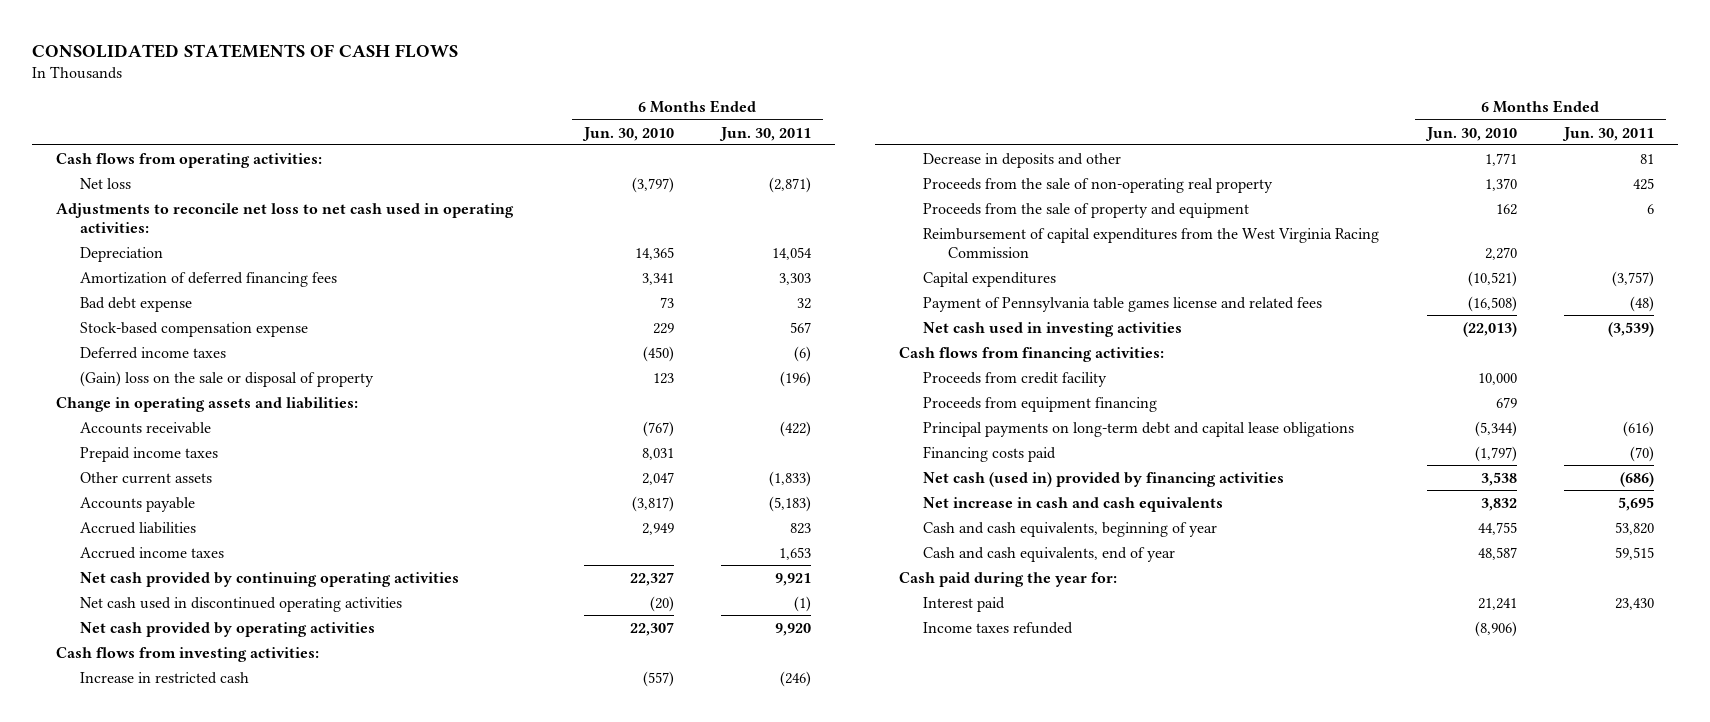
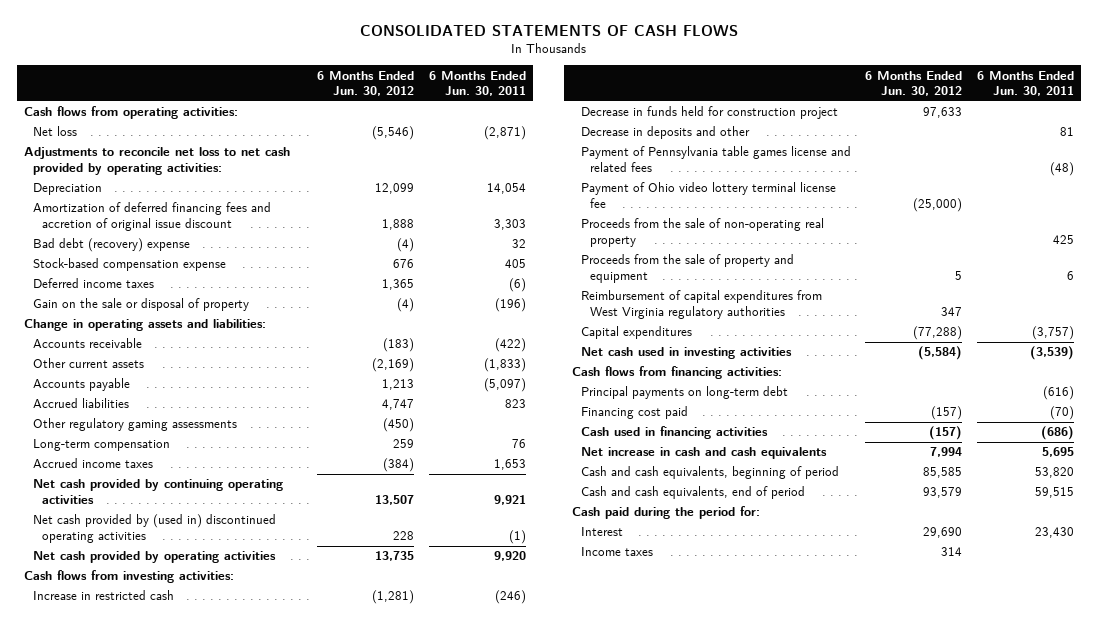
- | 6 Months Ended Jun. 30, 2010 | 6 Months Ended Jun. 30, 2011
+ | 6 Months Ended Jun. 30, 2012 | 6 Months Ended Jun. 30, 2011
- Adjustments to reconcile net loss to net cash used in operating activities:
+ Adjustments to reconcile net loss to net cash provided by operating activities:
- Amortization of deferred financing fees | 3,341 | 3,303
- Bad debt expense | 73 | 32
- Stock-based compensation expense | 229 | 567
+ Amortization of deferred financing fees and accretion of original issue discount | 1,888 | 3,303
+ Bad debt (recovery) expense | (4) | 32
+ Stock-based compensation expense | 676 | 405
- (Gain) loss on the sale or disposal of property | 123 | (196)
+ Gain on the sale or disposal of property | (4) | (196)
- Prepaid income taxes | 8,031 |
- Accounts payable | (3,817) | (5,183)
+ Accounts payable | 1,213 | (5,097)
+ Other regulatory gaming assessments | (450) |
+ Long-term compensation | 259 | 76
- Net cash used in discontinued operating activities | (20) | (1)
+ Net cash provided by (used in) discontinued operating activities | 228 | (1)
+ Decrease in funds held for construction project | 97,633 |
moved up: Payment of Pennsylvania table games license and related fees | | (48)
+ Payment of Ohio video lottery terminal license fee | (25,000) |
- Reimbursement of capital expenditures from the West Virginia Racing Commission | 2,270 |
+ Reimbursement of capital expenditures from West Virginia regulatory authorities | 347 |
- Proceeds from credit facility | 10,000 |
- Proceeds from equipment financing | 679 |
- Principal payments on long-term debt and capital lease obligations | (5,344) | (616)
- Financing costs paid | (1,797) | (70)
- Net cash (used in) provided by financing activities | 3,538 | (686)
+ Principal payments on long-term debt | | (616)
+ Financing cost paid | (157) | (70)
+ Cash used in financing activities | (157) | (686)
- Cash and cash equivalents, beginning of year | 44,755 | 53,820
- Cash and cash equivalents, end of year | 48,587 | 59,515
- Cash paid during the year for:
- Interest paid | 21,241 | 23,430
- Income taxes refunded | (8,906) |
+ Cash and cash equivalents, beginning of period | 85,585 | 53,820
+ Cash and cash equivalents, end of period | 93,579 | 59,515
+ Cash paid during the period for:
+ Interest | 29,690 | 23,430
+ Income taxes | 314 |

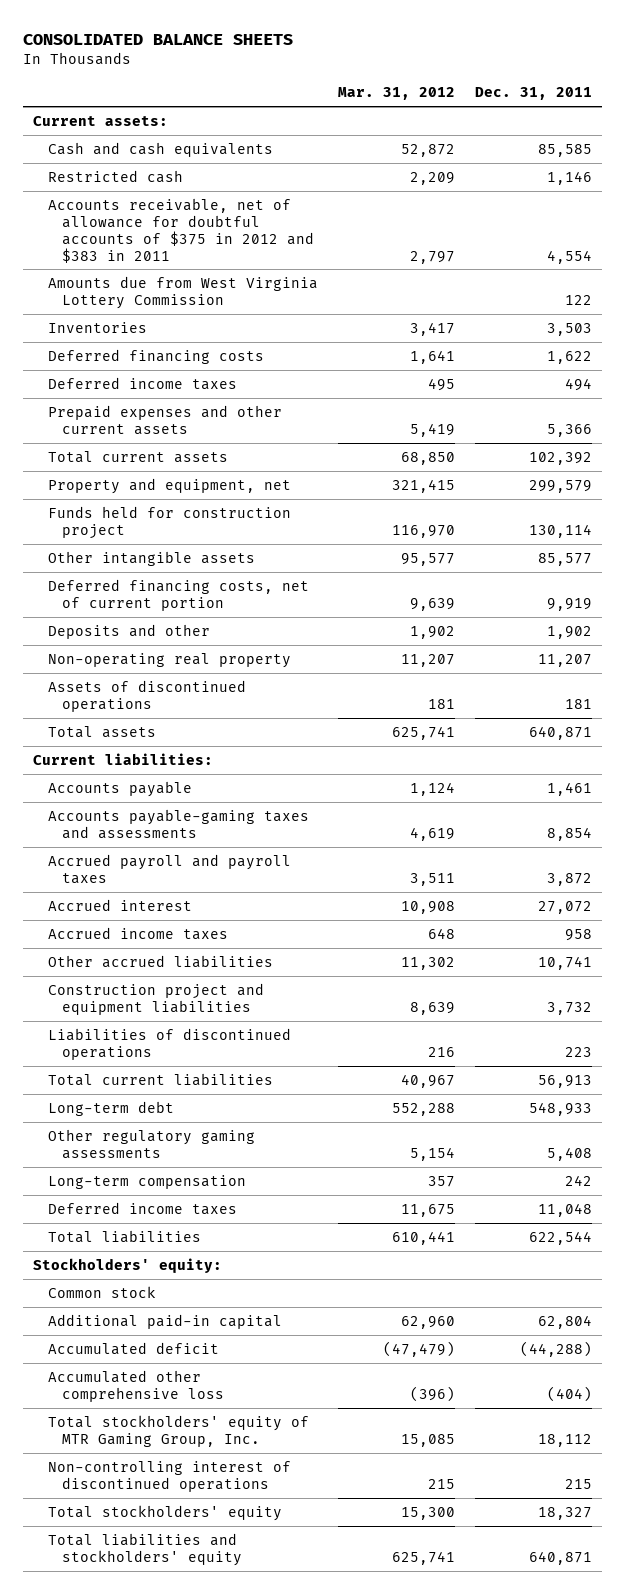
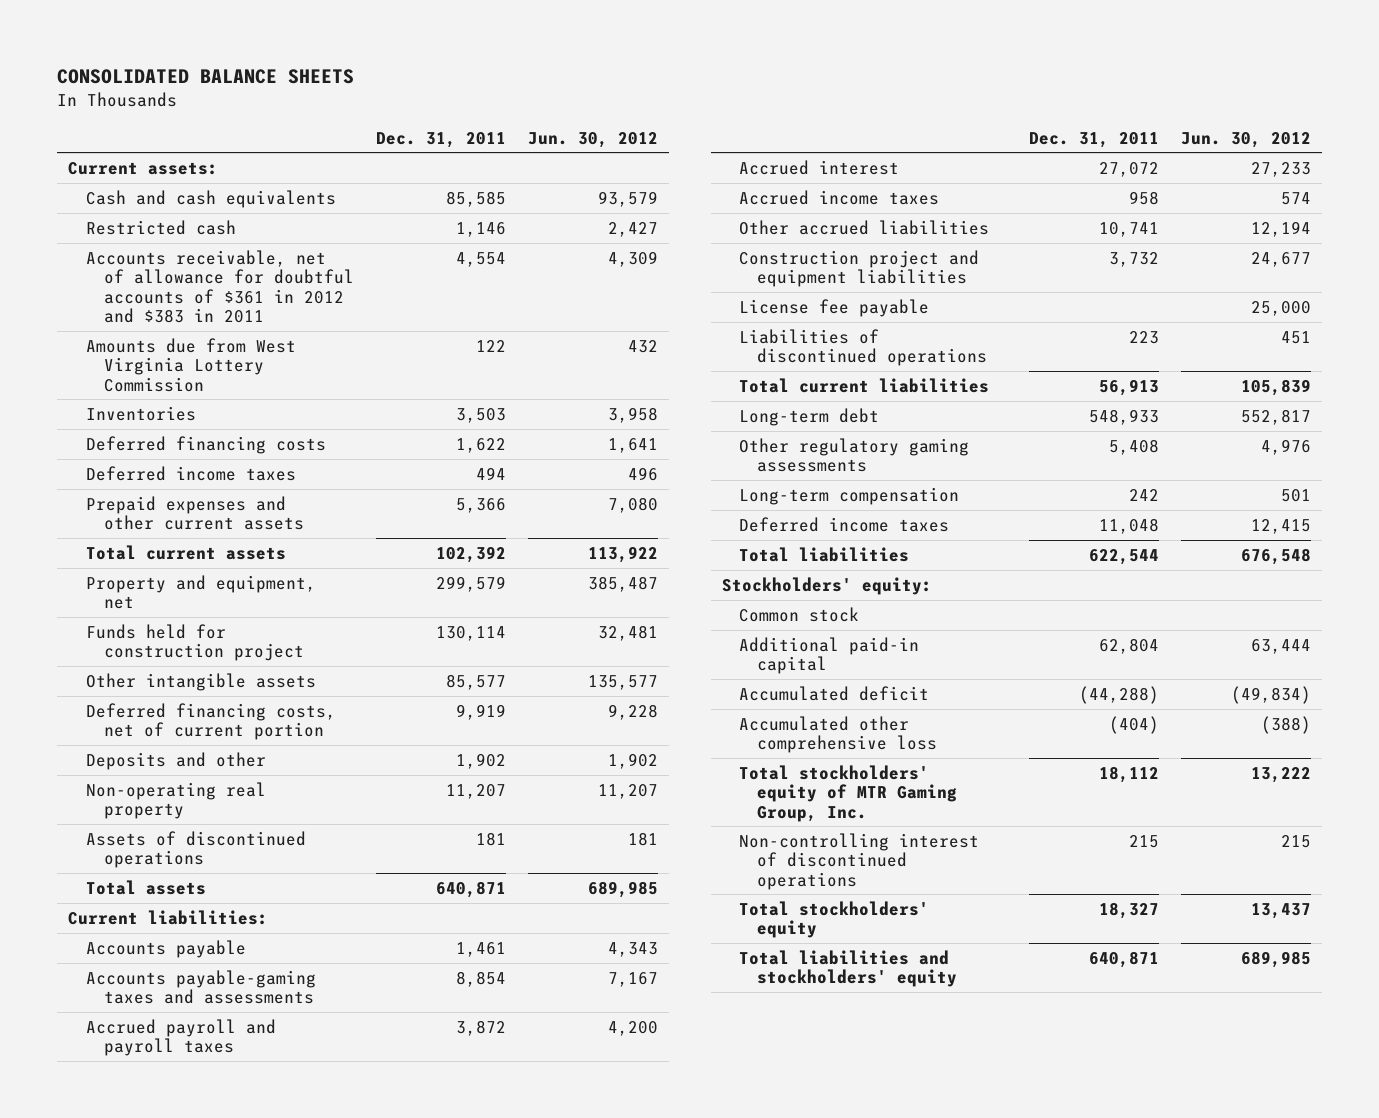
- | Mar. 31, 2012 | Dec. 31, 2011
+ | Dec. 31, 2011 | Jun. 30, 2012
- Accounts receivable, net of allowance for doubtful accounts of $375 in 2012 and $383 in 2011 | 2,797 | 4,554
+ Accounts receivable, net of allowance for doubtful accounts of $361 in 2012 and $383 in 2011 | 4,554 | 4,309
+ License fee payable | | 25,000

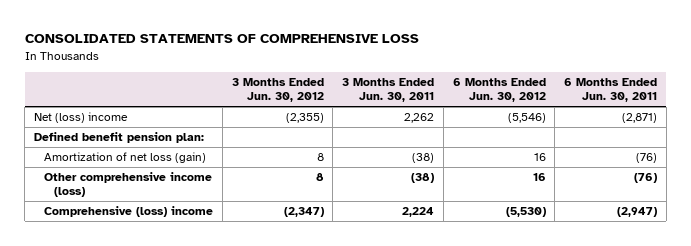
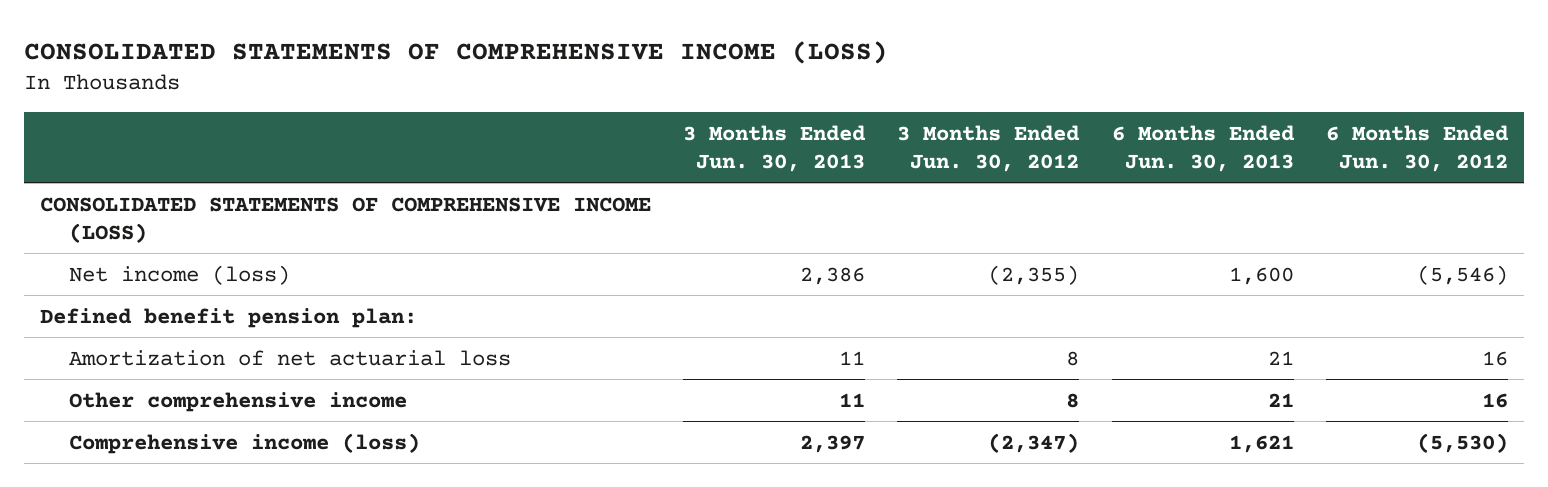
- CONSOLIDATED STATEMENTS OF COMPREHENSIVE LOSS
+ CONSOLIDATED STATEMENTS OF COMPREHENSIVE INCOME (LOSS)
- | 3 Months Ended Jun. 30, 2012 | 3 Months Ended Jun. 30, 2011 | 6 Months Ended Jun. 30, 2012 | 6 Months Ended Jun. 30, 2011
+ | 3 Months Ended Jun. 30, 2013 | 3 Months Ended Jun. 30, 2012 | 6 Months Ended Jun. 30, 2013 | 6 Months Ended Jun. 30, 2012
- Net (loss) income | (2,355) | 2,262 | (5,546) | (2,871)
+ CONSOLIDATED STATEMENTS OF COMPREHENSIVE INCOME (LOSS)
+ Net income (loss) | 2,386 | (2,355) | 1,600 | (5,546)
- Amortization of net loss (gain) | 8 | (38) | 16 | (76)
- Other comprehensive income (loss) | 8 | (38) | 16 | (76)
- Comprehensive (loss) income | (2,347) | 2,224 | (5,530) | (2,947)
+ Amortization of net actuarial loss | 11 | 8 | 21 | 16
+ Other comprehensive income | 11 | 8 | 21 | 16
+ Comprehensive income (loss) | 2,397 | (2,347) | 1,621 | (5,530)

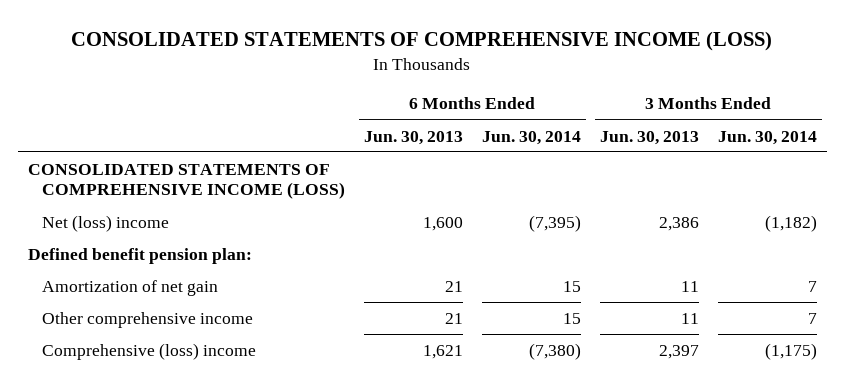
- | 3 Months Ended Jun. 30, 2013 | 3 Months Ended Jun. 30, 2012 | 6 Months Ended Jun. 30, 2013 | 6 Months Ended Jun. 30, 2012
+ | 6 Months Ended Jun. 30, 2013 | 6 Months Ended Jun. 30, 2014 | 3 Months Ended Jun. 30, 2013 | 3 Months Ended Jun. 30, 2014
- Net income (loss) | 2,386 | (2,355) | 1,600 | (5,546)
+ Net (loss) income | 1,600 | (7,395) | 2,386 | (1,182)
- Amortization of net actuarial loss | 11 | 8 | 21 | 16
+ Amortization of net gain | 21 | 15 | 11 | 7
- Comprehensive income (loss) | 2,397 | (2,347) | 1,621 | (5,530)
+ Comprehensive (loss) income | 1,621 | (7,380) | 2,397 | (1,175)

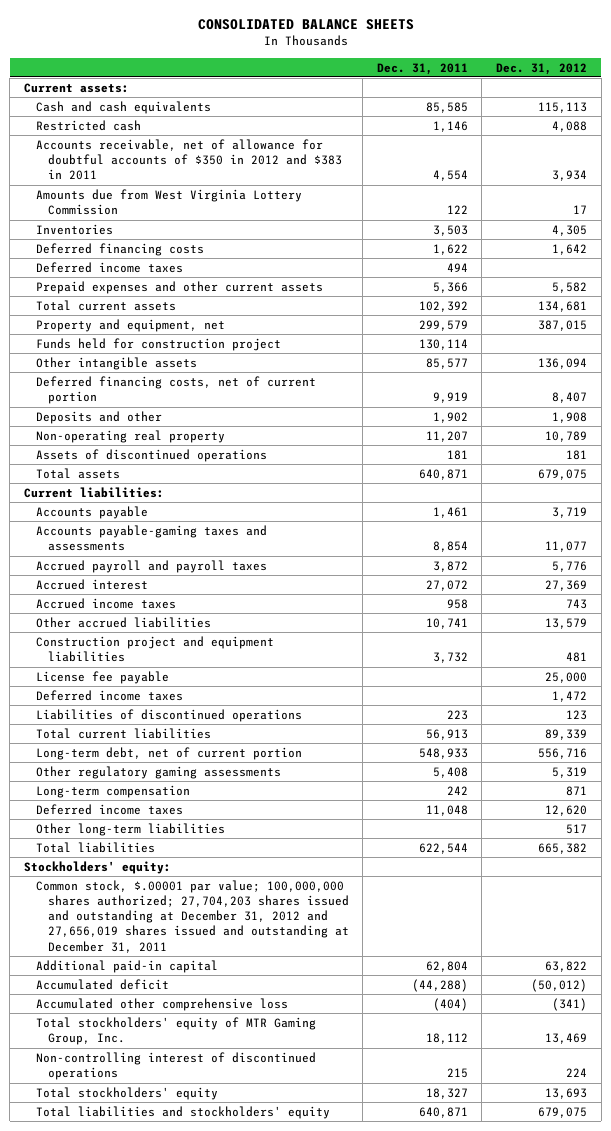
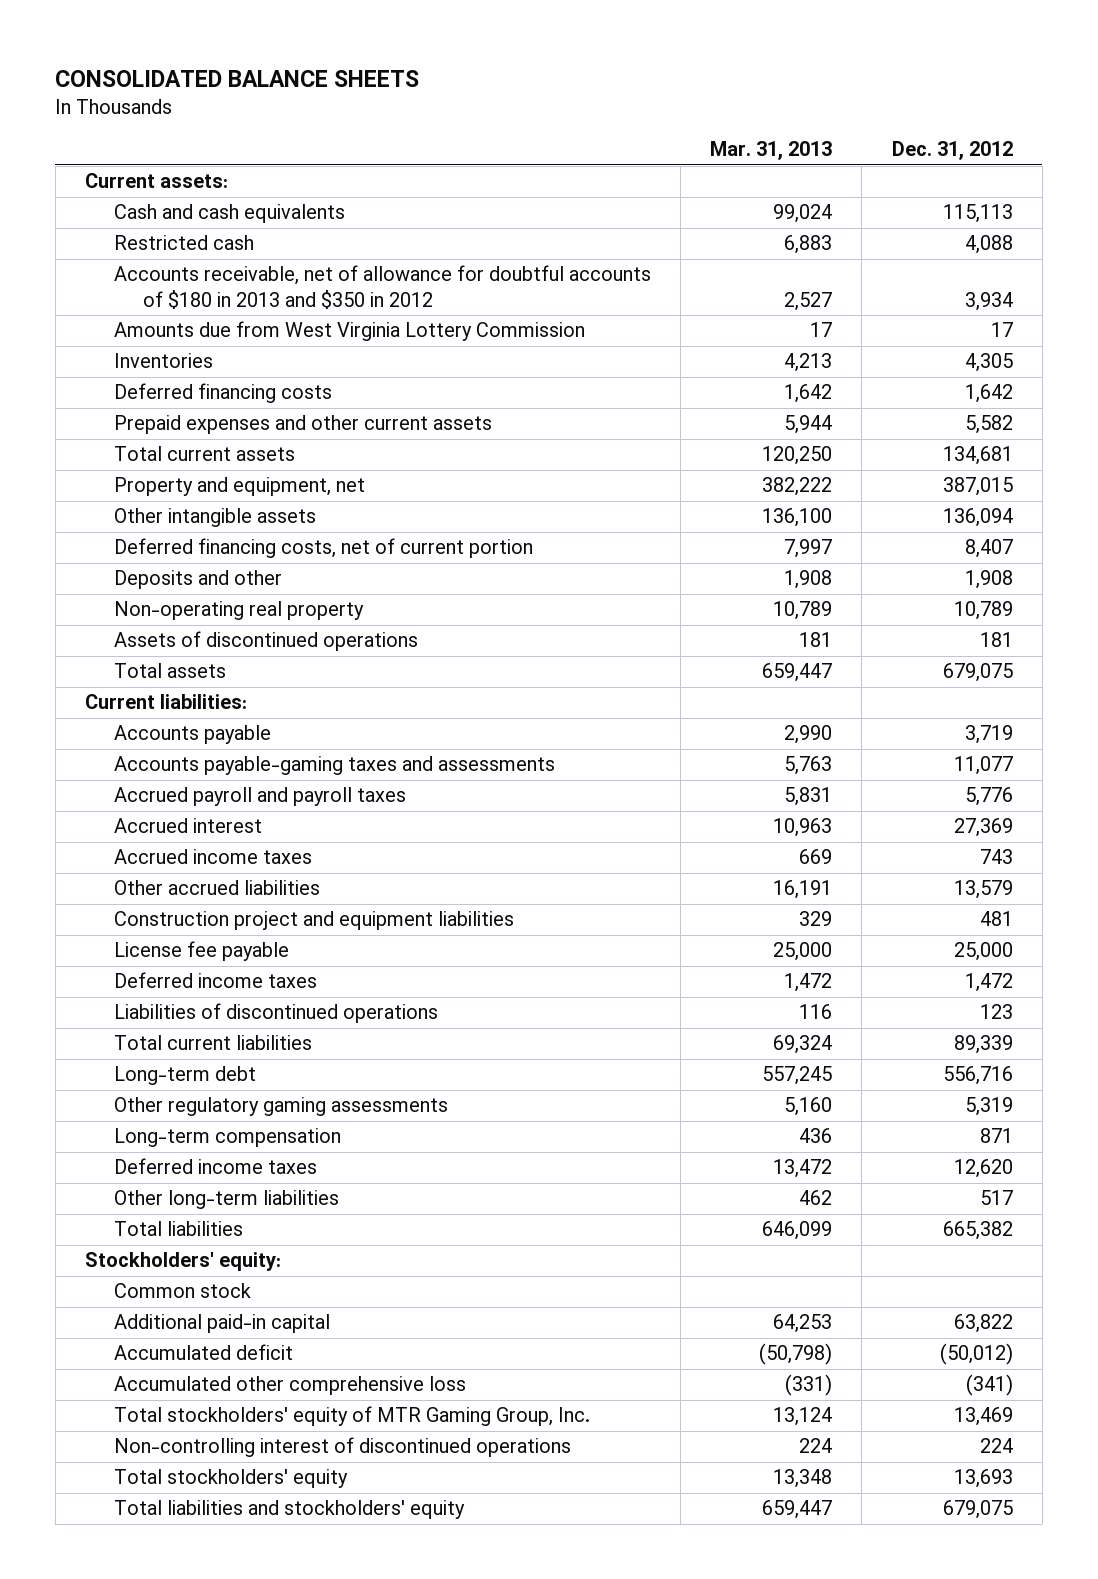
- | Dec. 31, 2011 | Dec. 31, 2012
+ | Mar. 31, 2013 | Dec. 31, 2012
- Accounts receivable, net of allowance for doubtful accounts of $350 in 2012 and $383 in 2011 | 4,554 | 3,934
+ Accounts receivable, net of allowance for doubtful accounts of $180 in 2013 and $350 in 2012 | 2,527 | 3,934
- Deferred income taxes | 494 |
- Funds held for construction project | 130,114 |
- Long-term debt, net of current portion | 548,933 | 556,716
+ Long-term debt | 557,245 | 556,716
- Common stock, $.00001 par value; 100,000,000 shares authorized; 27,704,203 shares issued and outstanding at December 31, 2012 and 27,656,019 shares issued and outstanding at December 31, 2011
+ Common stock

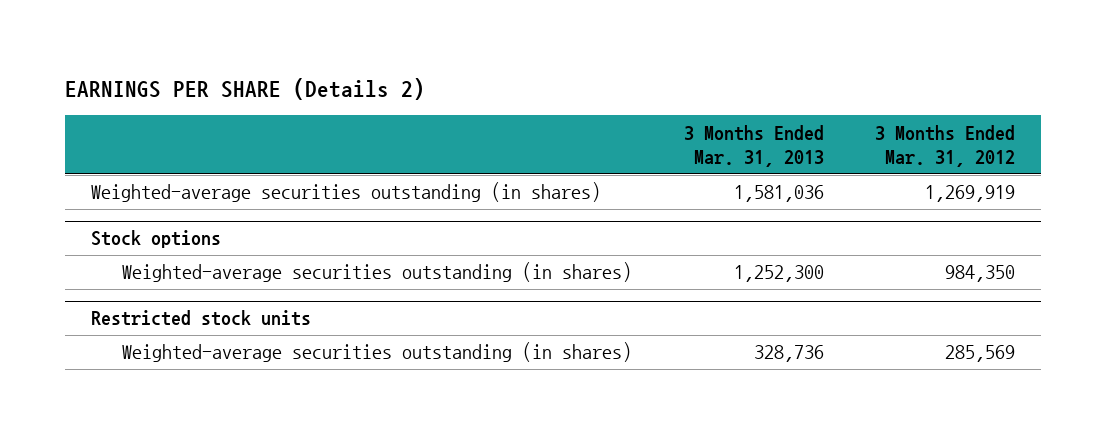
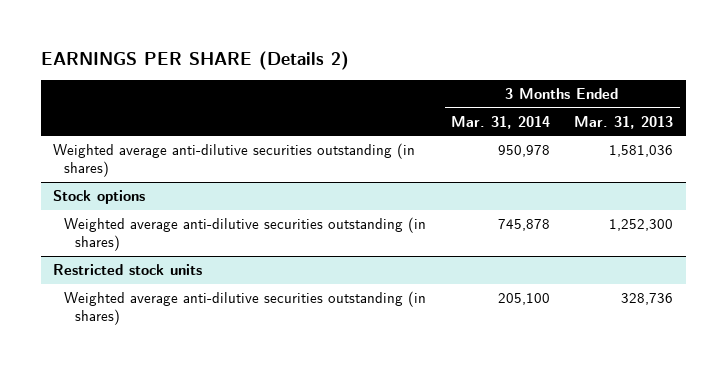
- | 3 Months Ended Mar. 31, 2013 | 3 Months Ended Mar. 31, 2012
+ | 3 Months Ended Mar. 31, 2014 | 3 Months Ended Mar. 31, 2013
- Weighted-average securities outstanding (in shares) | 1,581,036 | 1,269,919
+ Weighted average anti-dilutive securities outstanding (in shares) | 950,978 | 1,581,036
@ Stock options
- Weighted-average securities outstanding (in shares) | 1,252,300 | 984,350
+ Weighted average anti-dilutive securities outstanding (in shares) | 745,878 | 1,252,300
@ Restricted stock units
- Weighted-average securities outstanding (in shares) | 328,736 | 285,569
+ Weighted average anti-dilutive securities outstanding (in shares) | 205,100 | 328,736

